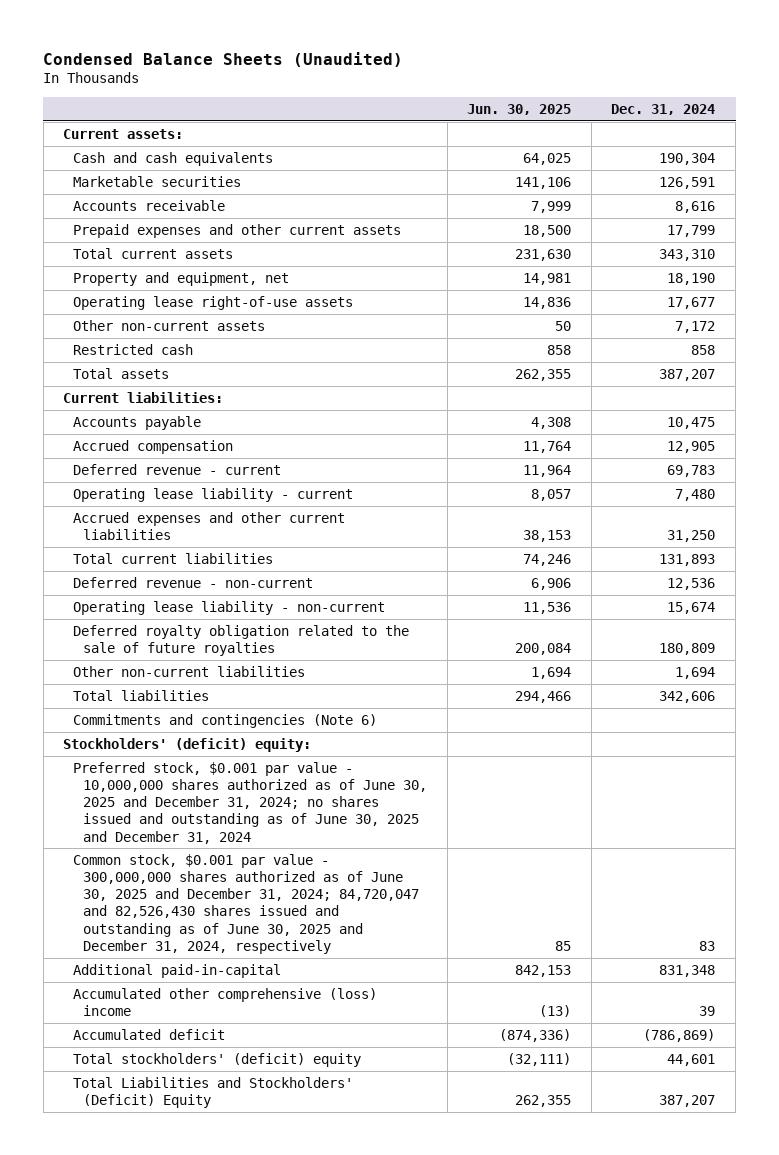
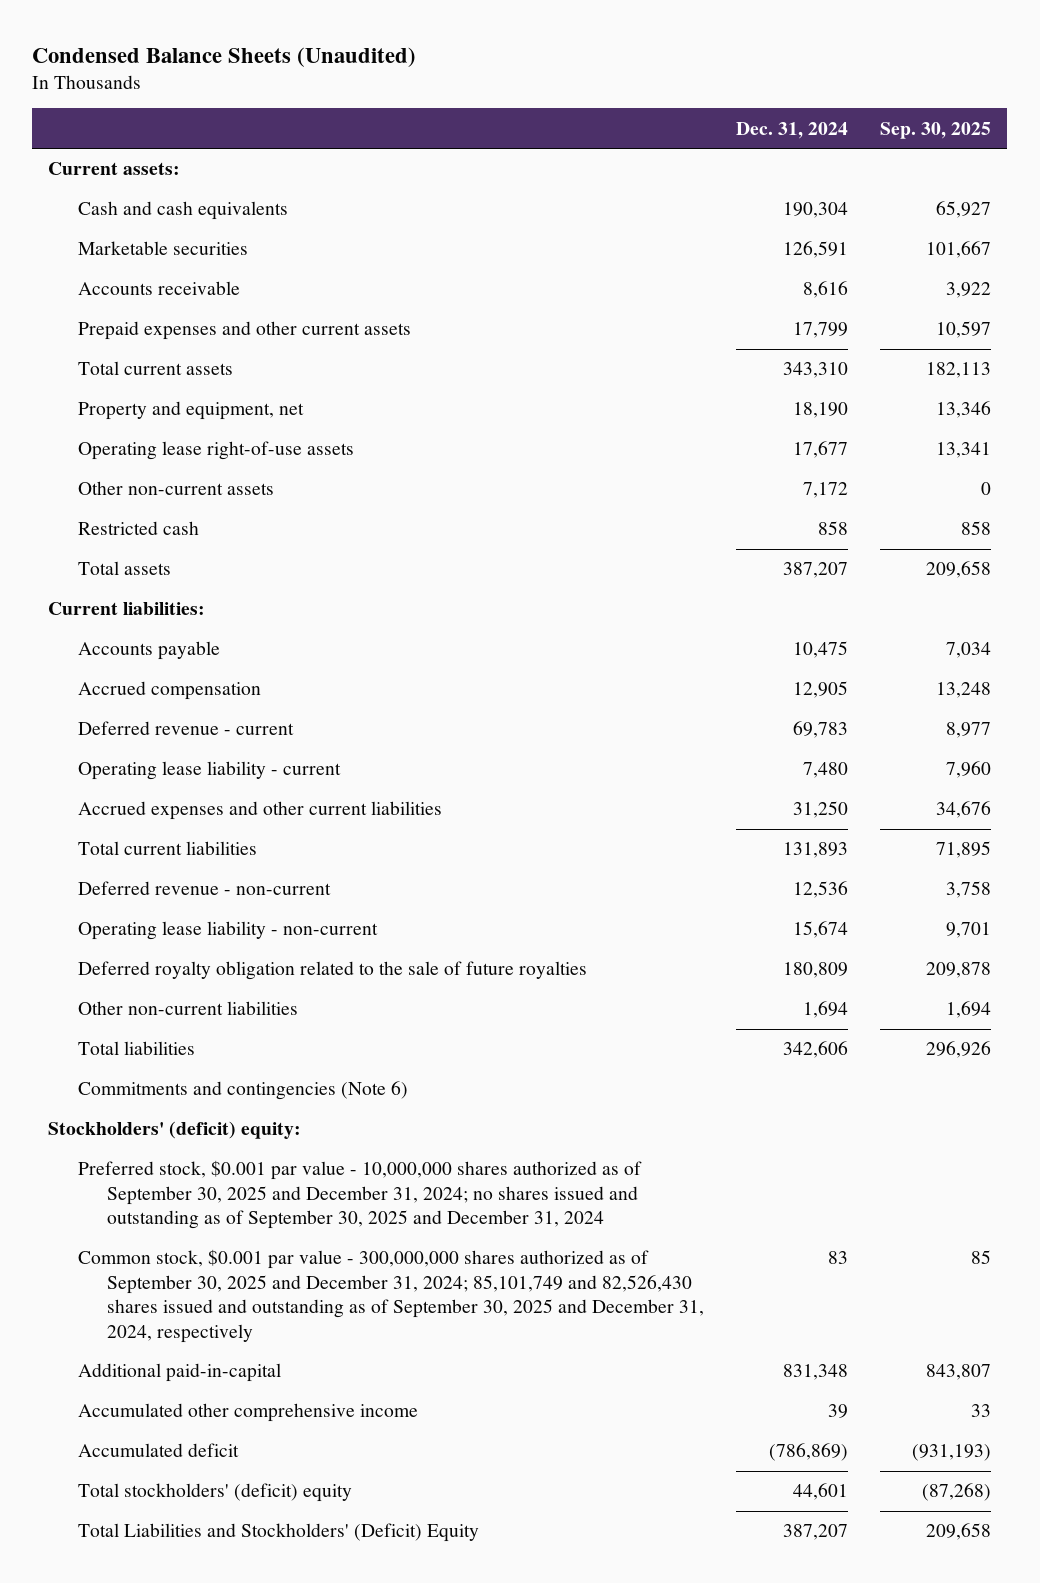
- | Jun. 30, 2025 | Dec. 31, 2024
+ | Dec. 31, 2024 | Sep. 30, 2025
- Preferred stock, $0.001 par value - 10,000,000 shares authorized as of June 30, 2025 and December 31, 2024; no shares issued and outstanding as of June 30, 2025 and December 31, 2024
- Common stock, $0.001 par value - 300,000,000 shares authorized as of June 30, 2025 and December 31, 2024; 84,720,047 and 82,526,430 shares issued and outstanding as of June 30, 2025 and December 31, 2024, respectively | 85 | 83
+ Preferred stock, $0.001 par value - 10,000,000 shares authorized as of September 30, 2025 and December 31, 2024; no shares issued and outstanding as of September 30, 2025 and December 31, 2024
+ Common stock, $0.001 par value - 300,000,000 shares authorized as of September 30, 2025 and December 31, 2024; 85,101,749 and 82,526,430 shares issued and outstanding as of September 30, 2025 and December 31, 2024, respectively | 83 | 85
- Accumulated other comprehensive (loss) income | (13) | 39
+ Accumulated other comprehensive income | 39 | 33

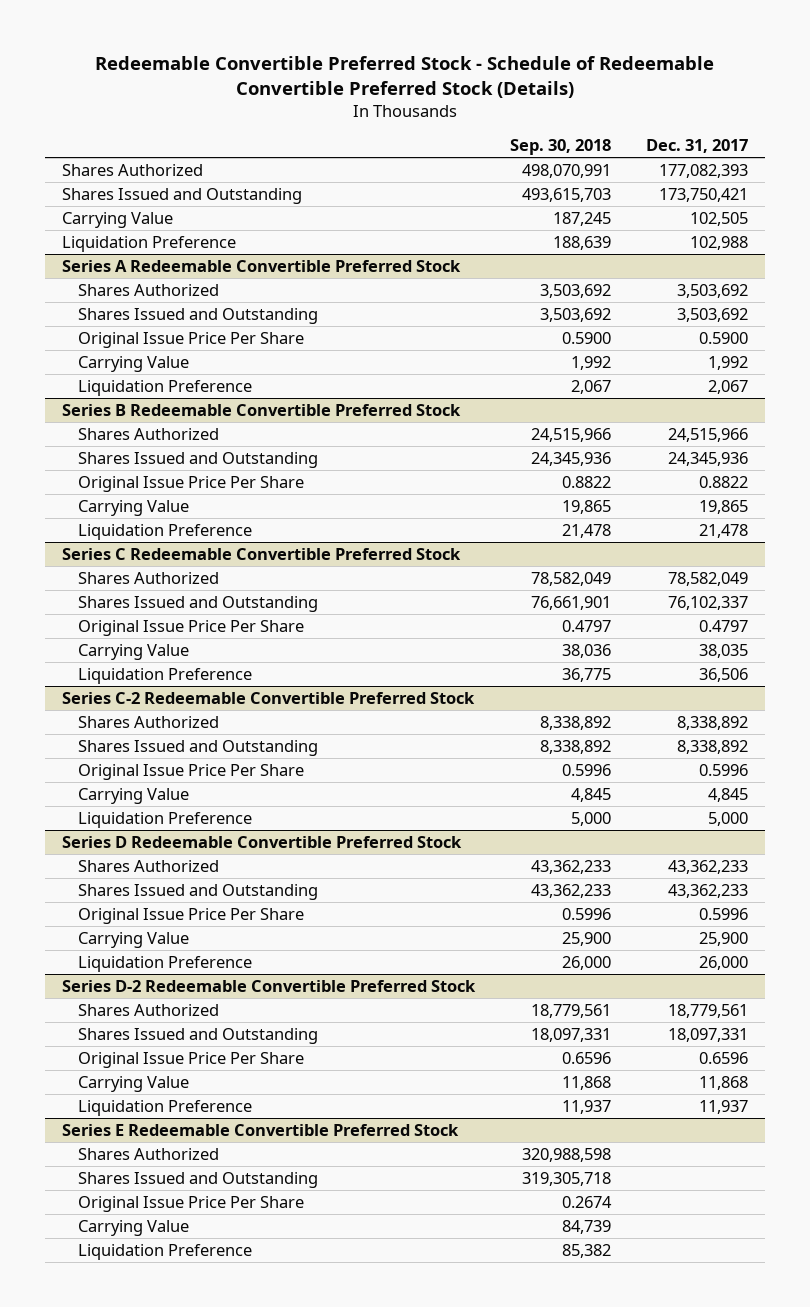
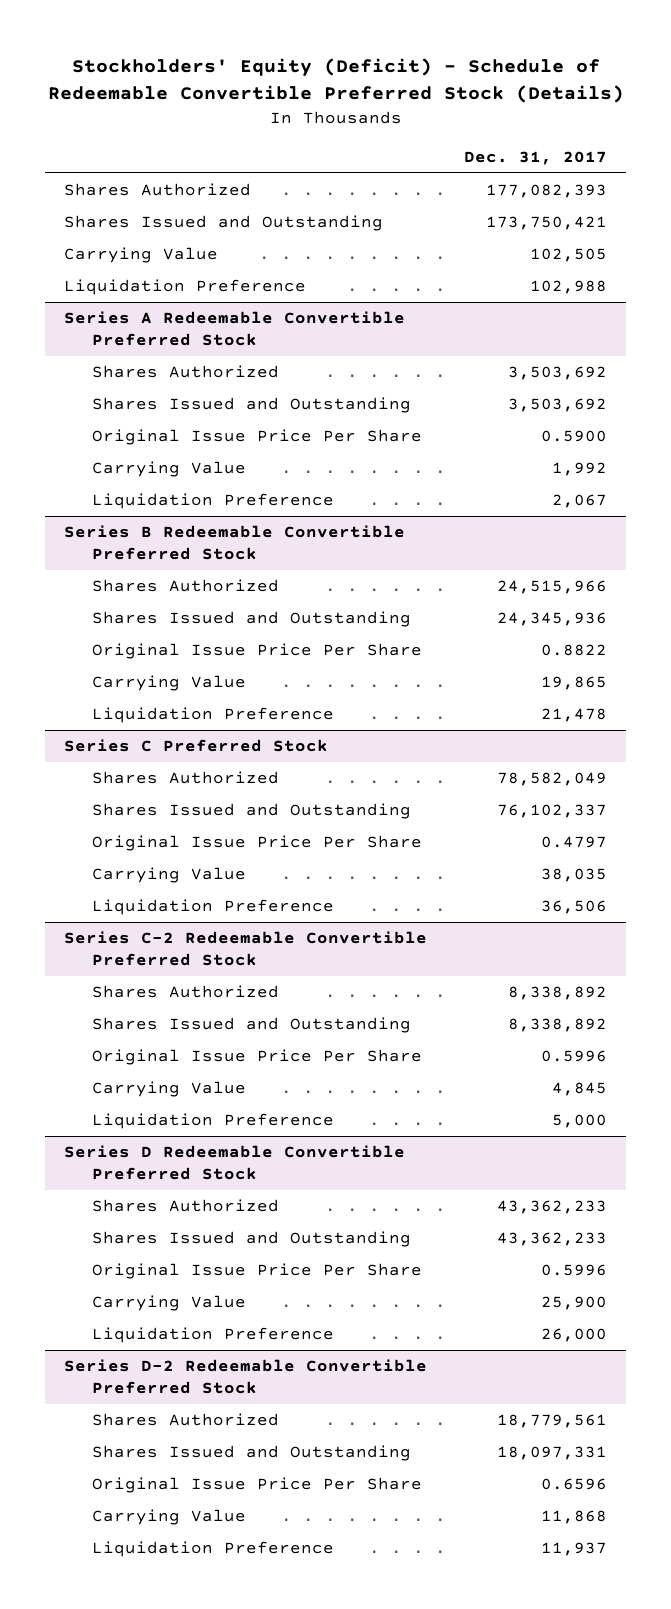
- Redeemable Convertible Preferred Stock - Schedule of Redeemable Convertible Preferred Stock (Details)
+ Stockholders' Equity (Deficit) - Schedule of Redeemable Convertible Preferred Stock (Details)
- | Sep. 30, 2018 | Dec. 31, 2017
+ | Dec. 31, 2017
- Series C Redeemable Convertible Preferred Stock
+ Series C Preferred Stock
- Series E Redeemable Convertible Preferred Stock
- Shares Authorized | 320,988,598 |
- Shares Issued and Outstanding | 319,305,718 |
- Original Issue Price Per Share | 0.2674 |
- Carrying Value | 84,739 |
- Liquidation Preference | 85,382 |

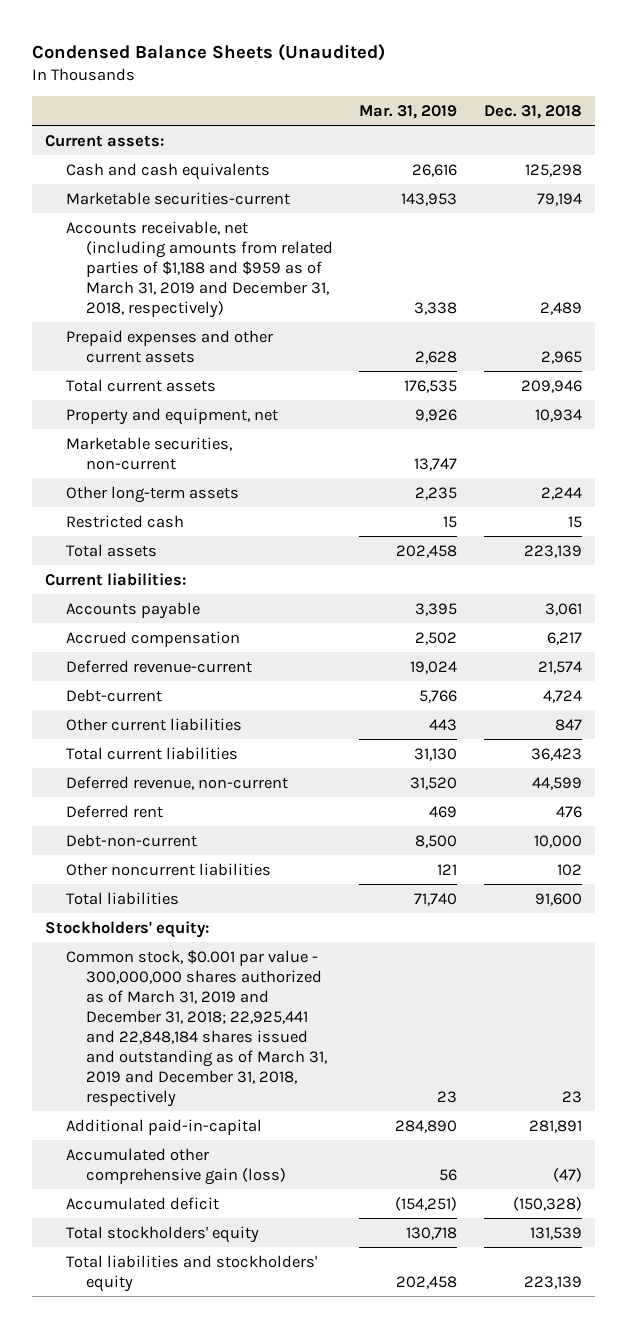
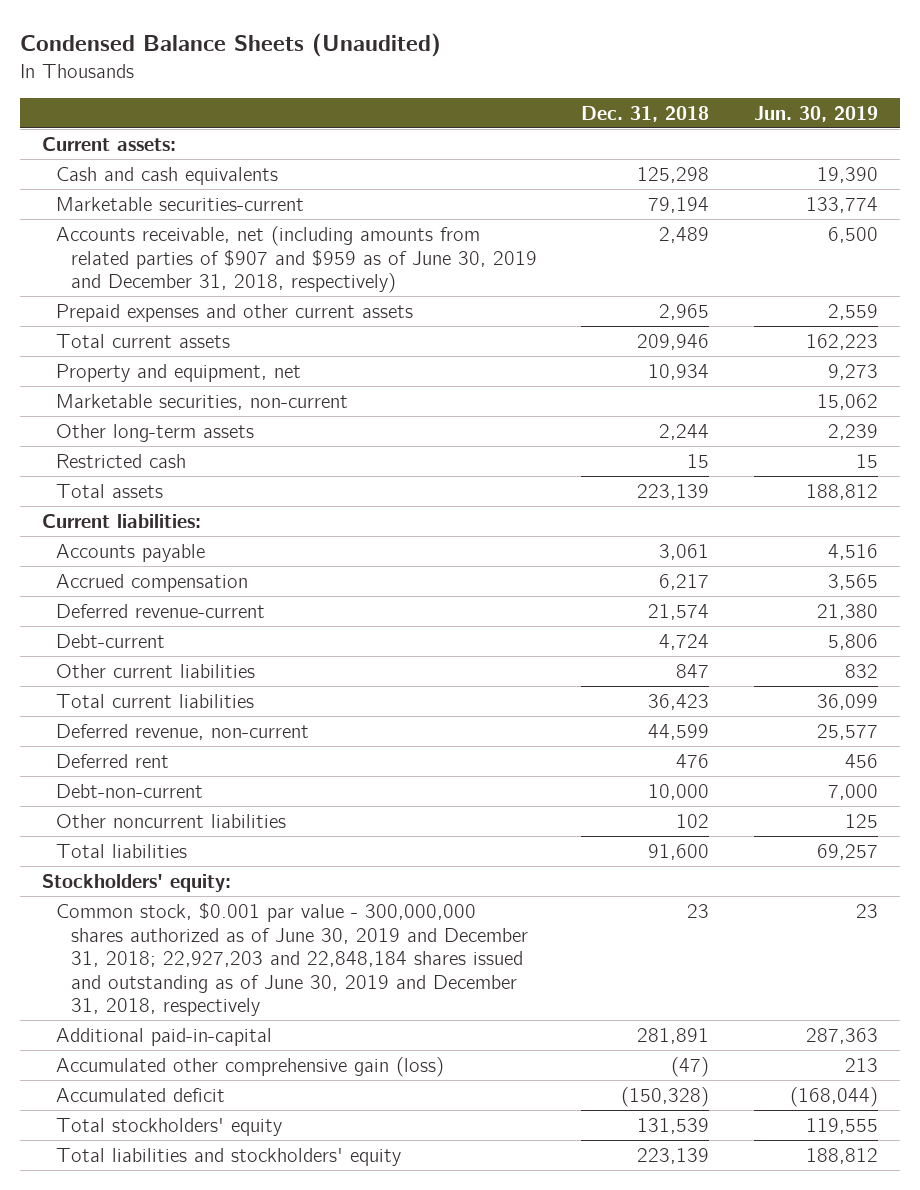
- | Mar. 31, 2019 | Dec. 31, 2018
+ | Dec. 31, 2018 | Jun. 30, 2019
- Accounts receivable, net (including amounts from related parties of $1,188 and $959 as of March 31, 2019 and December 31, 2018, respectively) | 3,338 | 2,489
+ Accounts receivable, net (including amounts from related parties of $907 and $959 as of June 30, 2019 and December 31, 2018, respectively) | 2,489 | 6,500
- Common stock, $0.001 par value - 300,000,000 shares authorized as of March 31, 2019 and December 31, 2018; 22,925,441 and 22,848,184 shares issued and outstanding as of March 31, 2019 and December 31, 2018, respectively | 23 | 23
+ Common stock, $0.001 par value - 300,000,000 shares authorized as of June 30, 2019 and December 31, 2018; 22,927,203 and 22,848,184 shares issued and outstanding as of June 30, 2019 and December 31, 2018, respectively | 23 | 23

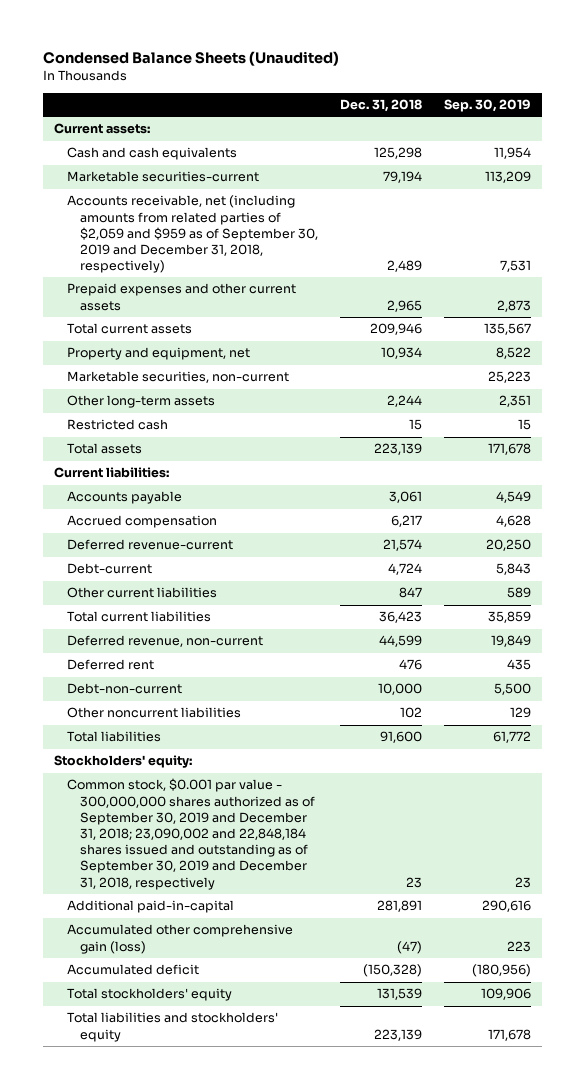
- | Dec. 31, 2018 | Jun. 30, 2019
+ | Dec. 31, 2018 | Sep. 30, 2019
- Accounts receivable, net (including amounts from related parties of $907 and $959 as of June 30, 2019 and December 31, 2018, respectively) | 2,489 | 6,500
+ Accounts receivable, net (including amounts from related parties of $2,059 and $959 as of September 30, 2019 and December 31, 2018, respectively) | 2,489 | 7,531
- Common stock, $0.001 par value - 300,000,000 shares authorized as of June 30, 2019 and December 31, 2018; 22,927,203 and 22,848,184 shares issued and outstanding as of June 30, 2019 and December 31, 2018, respectively | 23 | 23
+ Common stock, $0.001 par value - 300,000,000 shares authorized as of September 30, 2019 and December 31, 2018; 23,090,002 and 22,848,184 shares issued and outstanding as of September 30, 2019 and December 31, 2018, respectively | 23 | 23

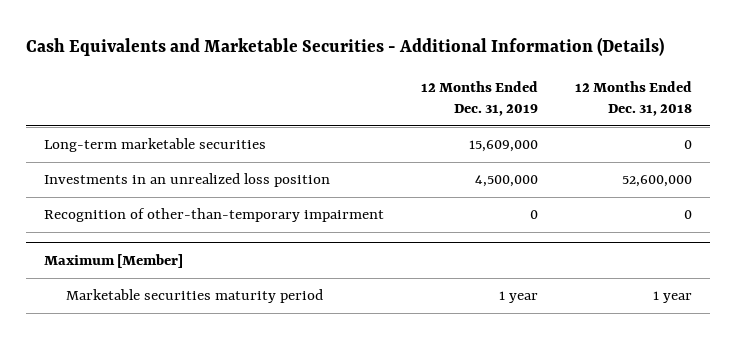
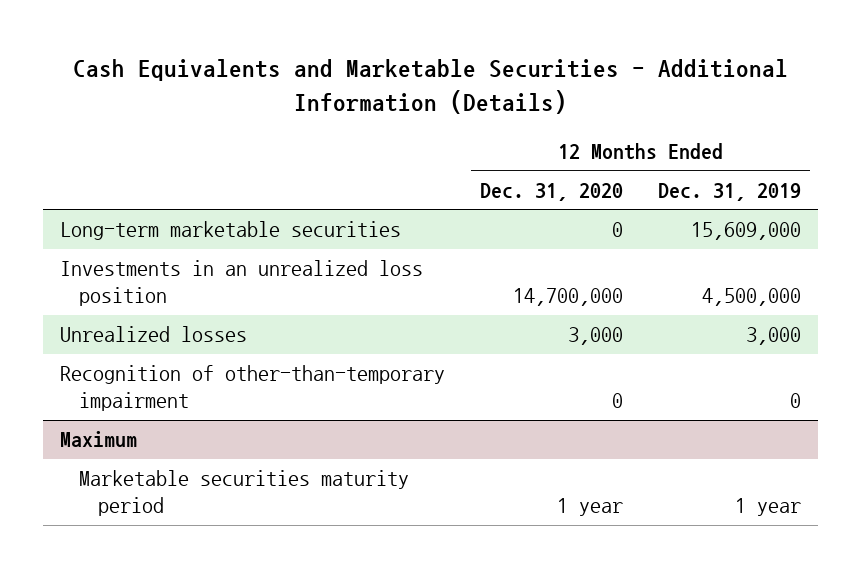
- | 12 Months Ended Dec. 31, 2019 | 12 Months Ended Dec. 31, 2018
+ | 12 Months Ended Dec. 31, 2020 | 12 Months Ended Dec. 31, 2019
+ Unrealized losses | 3,000 | 3,000
- Maximum [Member]
+ Maximum

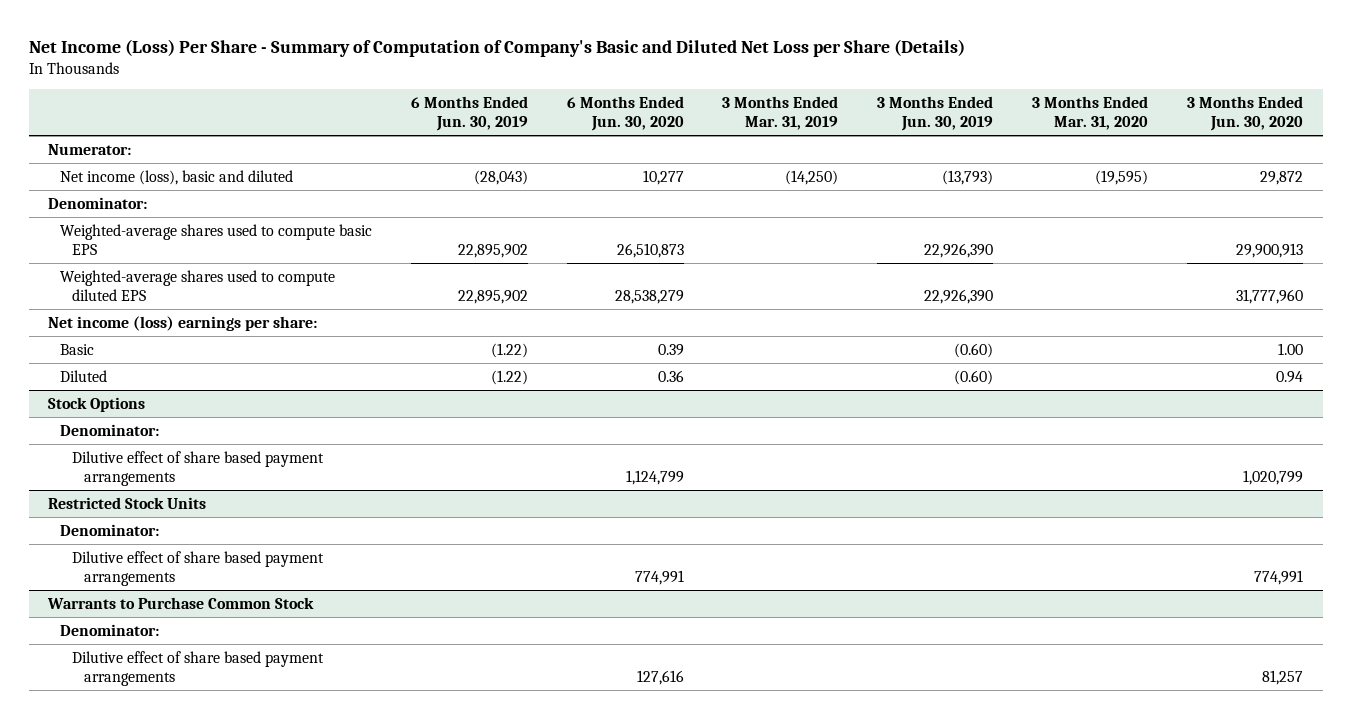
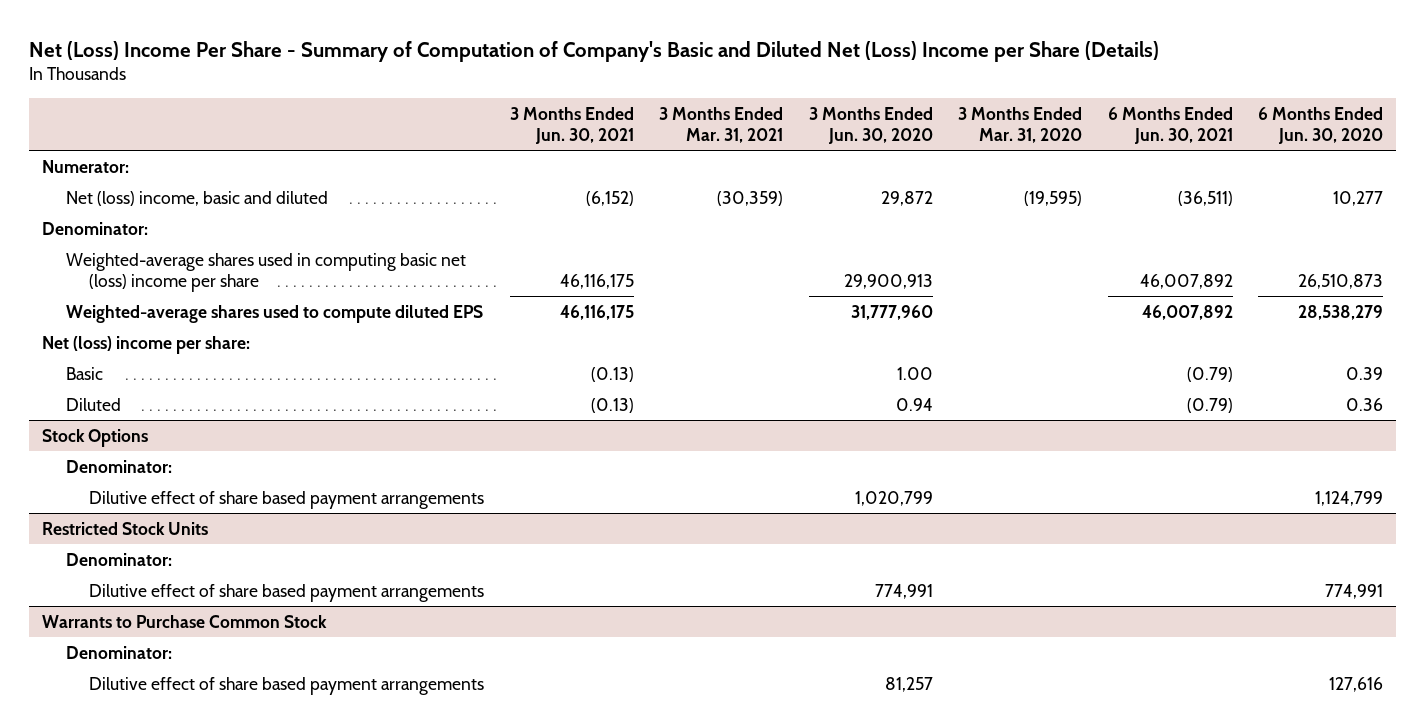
- Net Income (Loss) Per Share - Summary of Computation of Company's Basic and Diluted Net Loss per Share (Details)
+ Net (Loss) Income Per Share - Summary of Computation of Company's Basic and Diluted Net (Loss) Income per Share (Details)
- | 6 Months Ended Jun. 30, 2019 | 6 Months Ended Jun. 30, 2020 | 3 Months Ended Mar. 31, 2019 | 3 Months Ended Jun. 30, 2019 | 3 Months Ended Mar. 31, 2020 | 3 Months Ended Jun. 30, 2020
+ | 3 Months Ended Jun. 30, 2021 | 3 Months Ended Mar. 31, 2021 | 3 Months Ended Jun. 30, 2020 | 3 Months Ended Mar. 31, 2020 | 6 Months Ended Jun. 30, 2021 | 6 Months Ended Jun. 30, 2020
- Net income (loss), basic and diluted | (28,043) | 10,277 | (14,250) | (13,793) | (19,595) | 29,872
+ Net (loss) income, basic and diluted | (6,152) | (30,359) | 29,872 | (19,595) | (36,511) | 10,277
- Weighted-average shares used to compute basic EPS | 22,895,902 | 26,510,873 | | 22,926,390 | | 29,900,913
+ Weighted-average shares used in computing basic net (loss) income per share | 46,116,175 | | 29,900,913 | | 46,007,892 | 26,510,873
- Net income (loss) earnings per share:
+ Net (loss) income per share:

